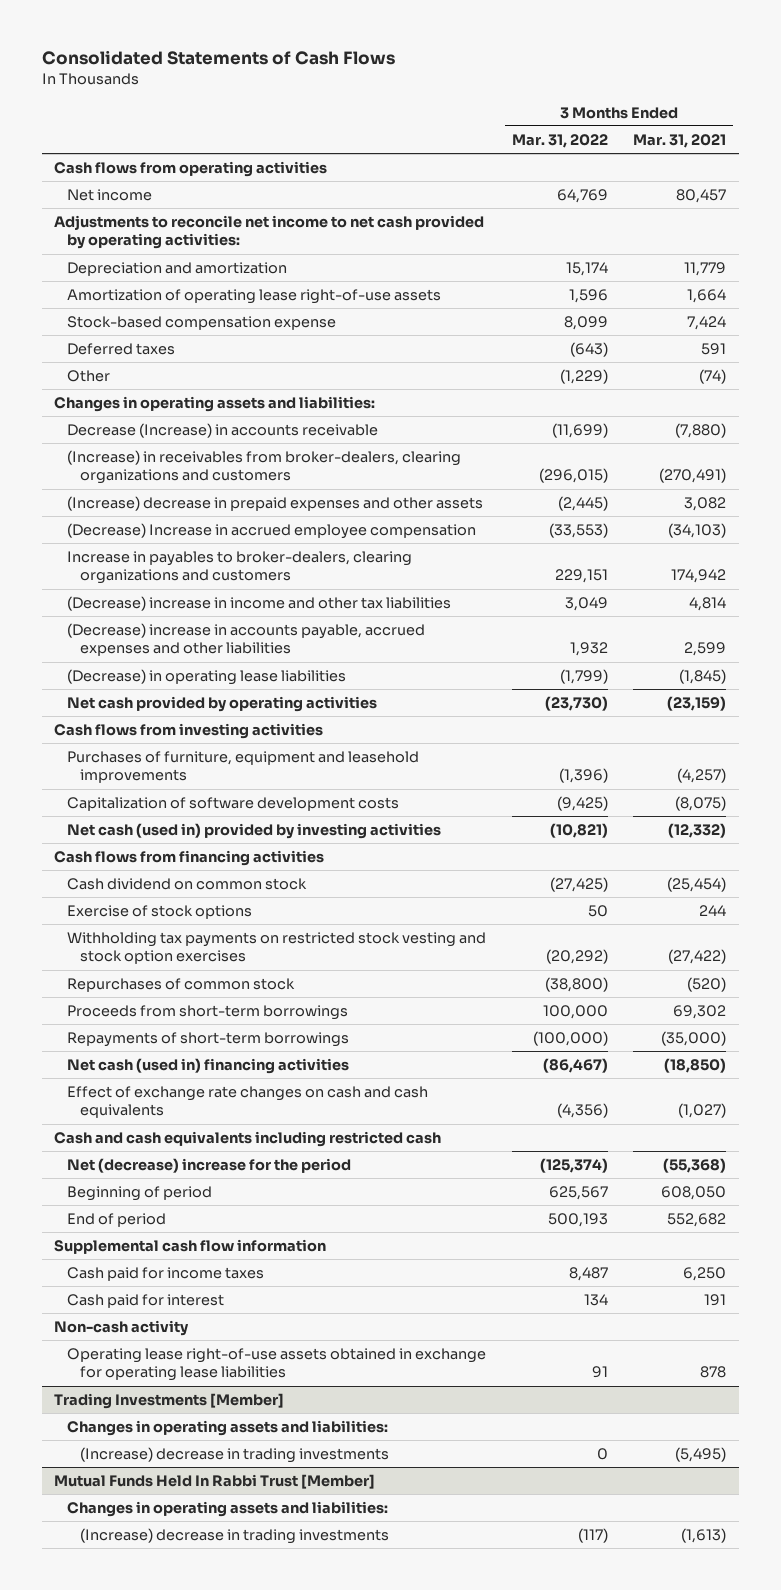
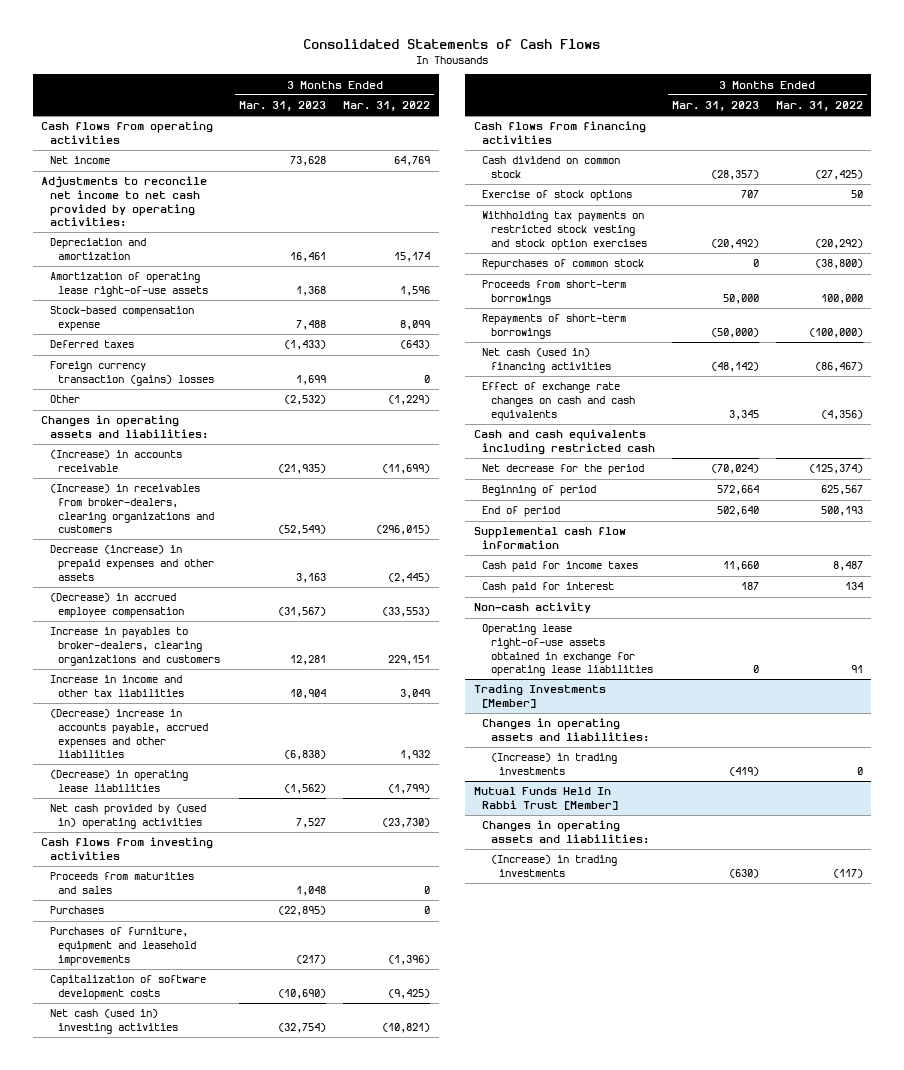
- | 3 Months Ended Mar. 31, 2022 | 3 Months Ended Mar. 31, 2021
+ | 3 Months Ended Mar. 31, 2023 | 3 Months Ended Mar. 31, 2022
+ Foreign currency transaction (gains) losses | 1,699 | 0
- Decrease (Increase) in accounts receivable | (11,699) | (7,880)
+ (Increase) in accounts receivable | (21,935) | (11,699)
- (Increase) decrease in prepaid expenses and other assets | (2,445) | 3,082
- (Decrease) Increase in accrued employee compensation | (33,553) | (34,103)
+ Decrease (increase) in prepaid expenses and other assets | 3,163 | (2,445)
+ (Decrease) in accrued employee compensation | (31,567) | (33,553)
- (Decrease) increase in income and other tax liabilities | 3,049 | 4,814
+ Increase in income and other tax liabilities | 10,904 | 3,049
- Net cash provided by operating activities | (23,730) | (23,159)
+ Net cash provided by (used in) operating activities | 7,527 | (23,730)
+ Proceeds from maturities and sales | 1,048 | 0
+ Purchases | (22,895) | 0
- Net cash (used in) provided by investing activities | (10,821) | (12,332)
+ Net cash (used in) investing activities | (32,754) | (10,821)
- Net (decrease) increase for the period | (125,374) | (55,368)
+ Net decrease for the period | (70,024) | (125,374)
@ Trading Investments [Member]
- (Increase) decrease in trading investments | 0 | (5,495)
+ (Increase) in trading investments | (419) | 0
@ Mutual Funds Held In Rabbi Trust [Member]
- (Increase) decrease in trading investments | (117) | (1,613)
+ (Increase) in trading investments | (630) | (117)

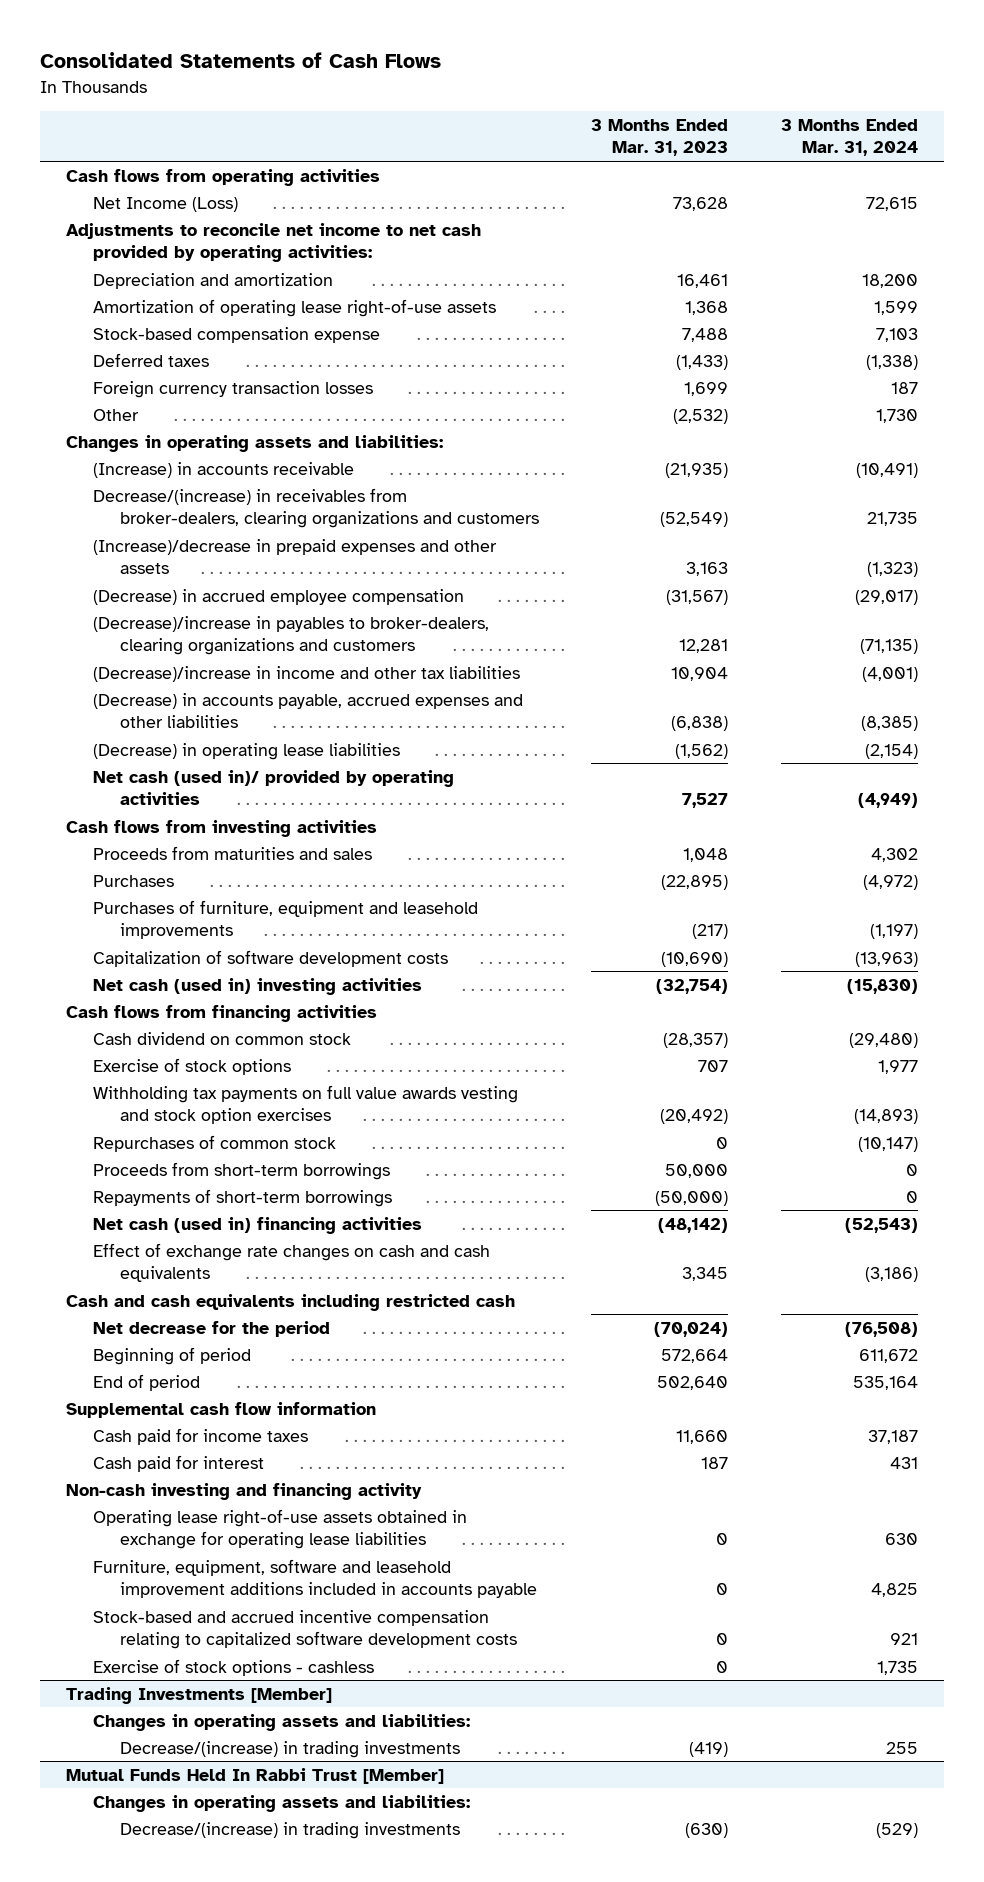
- | 3 Months Ended Mar. 31, 2023 | 3 Months Ended Mar. 31, 2022
+ | 3 Months Ended Mar. 31, 2023 | 3 Months Ended Mar. 31, 2024
- Net income | 73,628 | 64,769
+ Net Income (Loss) | 73,628 | 72,615
- Foreign currency transaction (gains) losses | 1,699 | 0
+ Foreign currency transaction losses | 1,699 | 187
- (Increase) in receivables from broker-dealers, clearing organizations and customers | (52,549) | (296,015)
- Decrease (increase) in prepaid expenses and other assets | 3,163 | (2,445)
+ Decrease/(increase) in receivables from broker-dealers, clearing organizations and customers | (52,549) | 21,735
+ (Increase)/decrease in prepaid expenses and other assets | 3,163 | (1,323)
- Increase in payables to broker-dealers, clearing organizations and customers | 12,281 | 229,151
- Increase in income and other tax liabilities | 10,904 | 3,049
- (Decrease) increase in accounts payable, accrued expenses and other liabilities | (6,838) | 1,932
+ (Decrease)/increase in payables to broker-dealers, clearing organizations and customers | 12,281 | (71,135)
+ (Decrease)/increase in income and other tax liabilities | 10,904 | (4,001)
+ (Decrease) in accounts payable, accrued expenses and other liabilities | (6,838) | (8,385)
- Net cash provided by (used in) operating activities | 7,527 | (23,730)
+ Net cash (used in)/ provided by operating activities | 7,527 | (4,949)
- Withholding tax payments on restricted stock vesting and stock option exercises | (20,492) | (20,292)
+ Withholding tax payments on full value awards vesting and stock option exercises | (20,492) | (14,893)
- Non-cash activity
+ Non-cash investing and financing activity
+ Furniture, equipment, software and leasehold improvement additions included in accounts payable | 0 | 4,825
+ Stock-based and accrued incentive compensation relating to capitalized software development costs | 0 | 921
+ Exercise of stock options - cashless | 0 | 1,735
@ Trading Investments [Member]
- (Increase) in trading investments | (419) | 0
+ Decrease/(increase) in trading investments | (419) | 255
@ Mutual Funds Held In Rabbi Trust [Member]
- (Increase) in trading investments | (630) | (117)
+ Decrease/(increase) in trading investments | (630) | (529)

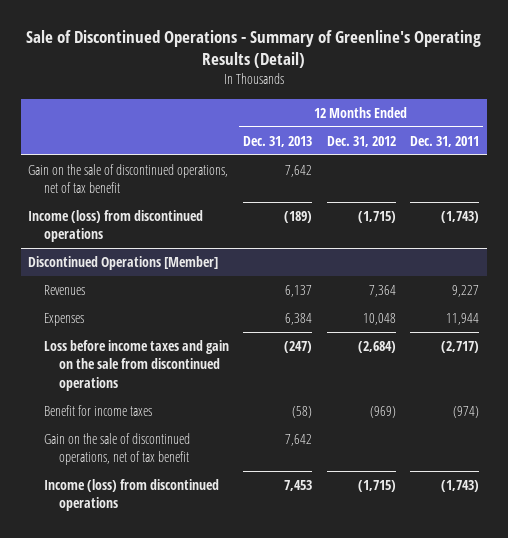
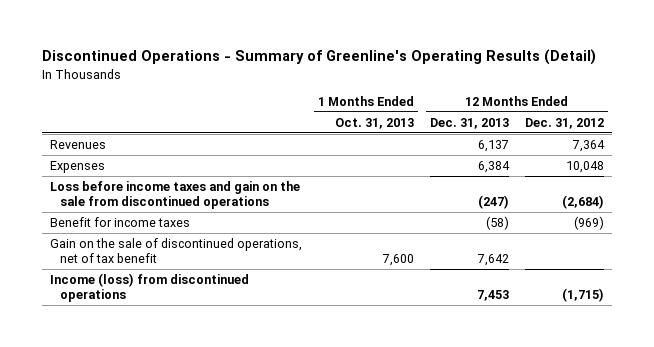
- Sale of Discontinued Operations - Summary of Greenline's Operating Results (Detail)
+ Discontinued Operations - Summary of Greenline's Operating Results (Detail)
- | 12 Months Ended Dec. 31, 2013 | 12 Months Ended Dec. 31, 2012 | 12 Months Ended Dec. 31, 2011
+ | 1 Months Ended Oct. 31, 2013 | 12 Months Ended Dec. 31, 2013 | 12 Months Ended Dec. 31, 2012
- Gain on the sale of discontinued operations, net of tax benefit | 7,642 | |
- Income (loss) from discontinued operations | (189) | (1,715) | (1,743)
- Discontinued Operations [Member]

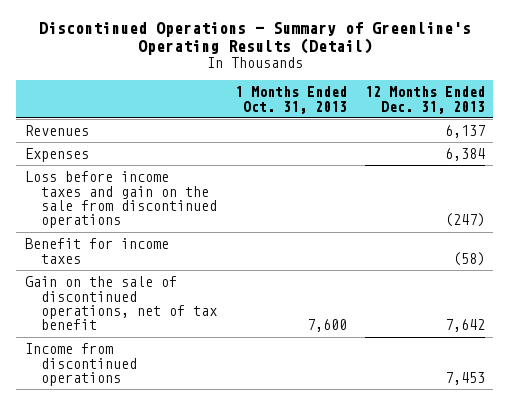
- | 1 Months Ended Oct. 31, 2013 | 12 Months Ended Dec. 31, 2013 | 12 Months Ended Dec. 31, 2012
+ | 1 Months Ended Oct. 31, 2013 | 12 Months Ended Dec. 31, 2013
- Income (loss) from discontinued operations | | 7,453 | (1,715)
+ Income from discontinued operations | | 7,453

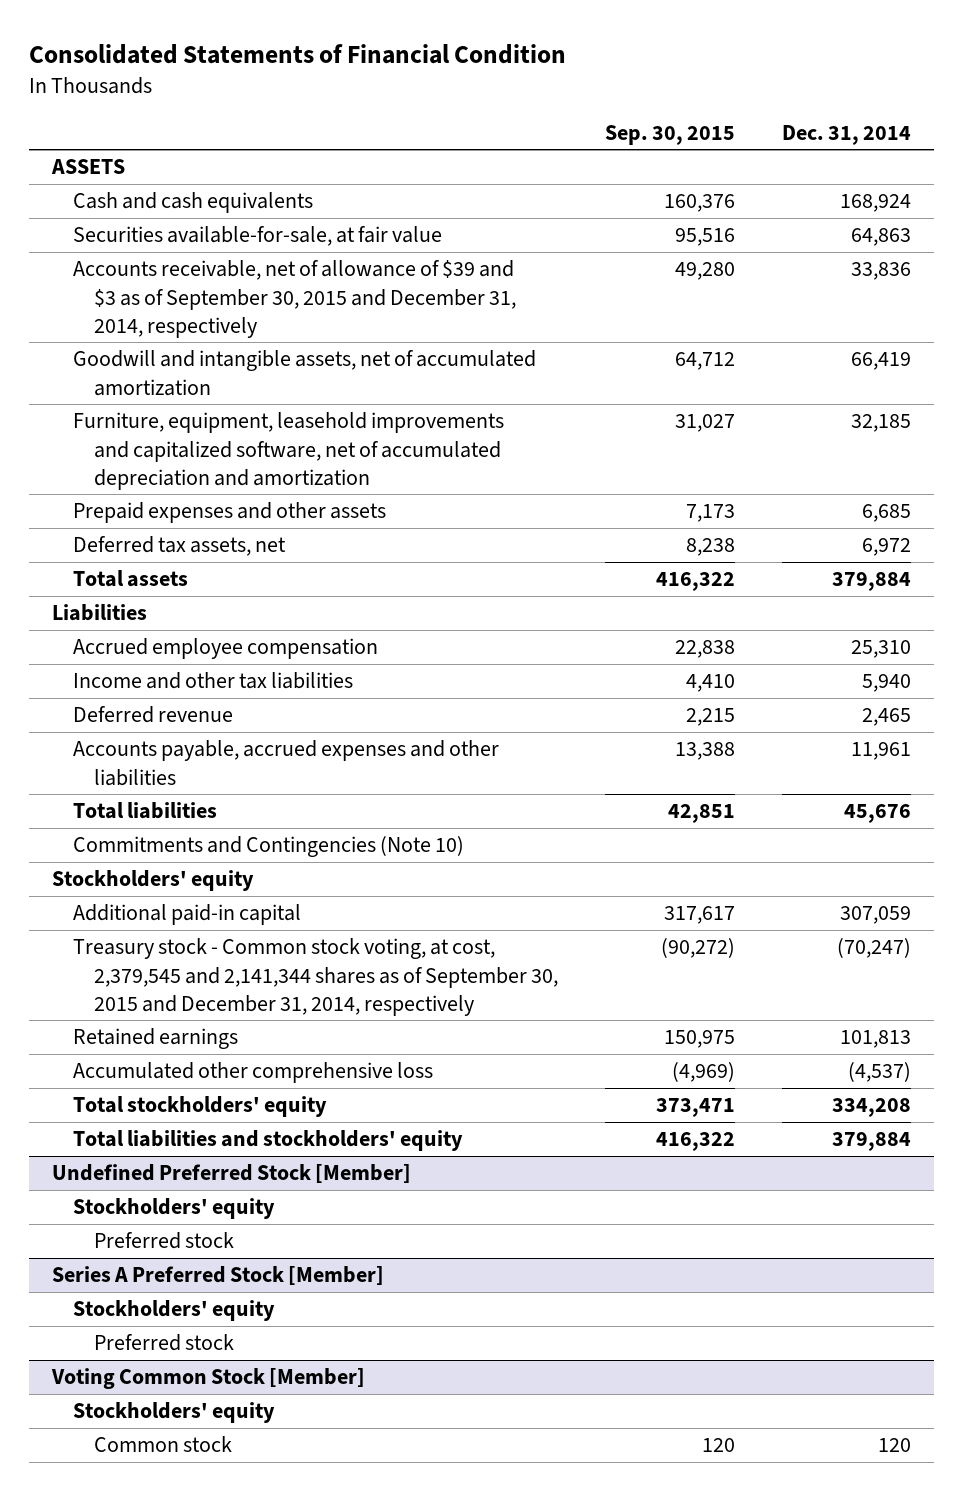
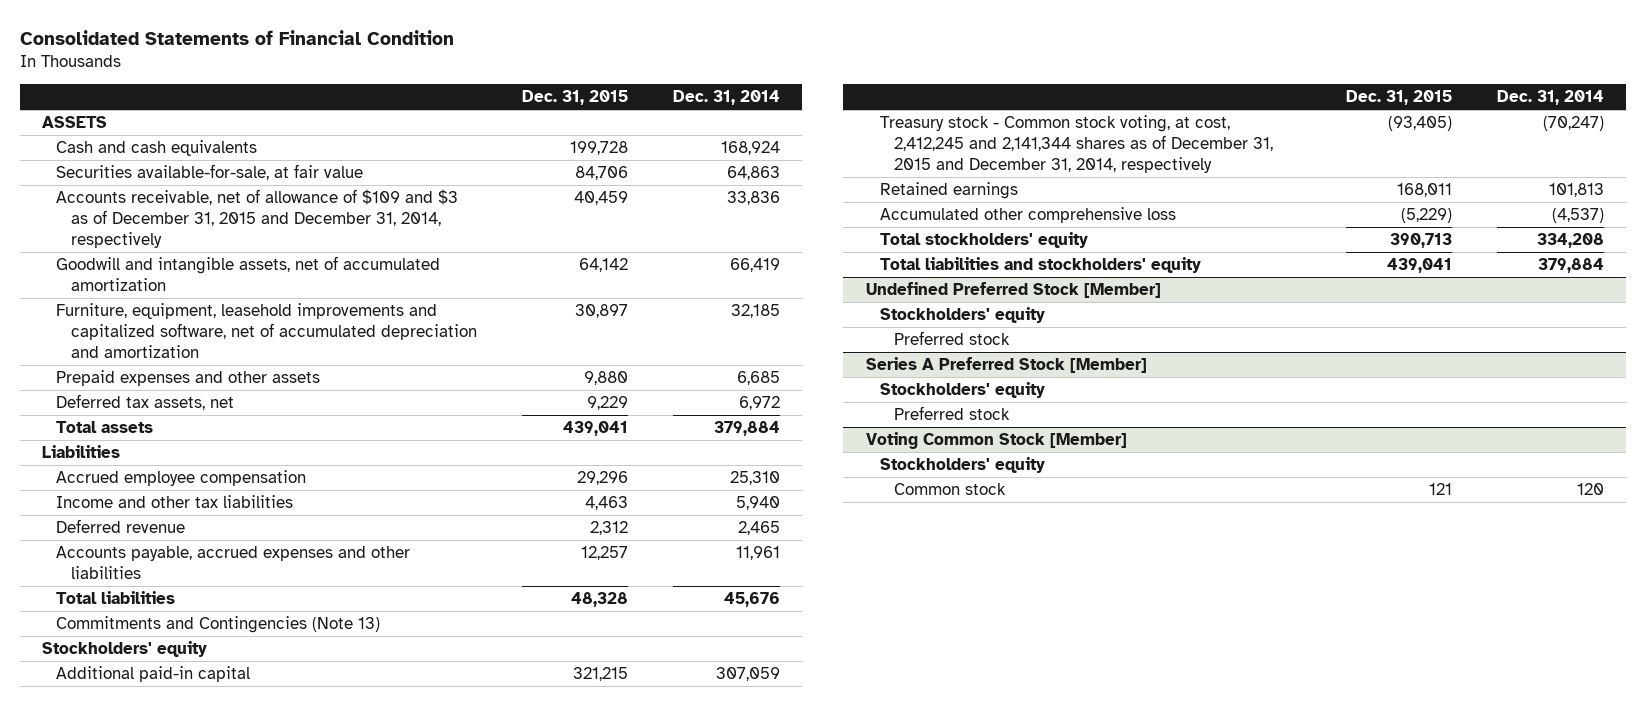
- | Sep. 30, 2015 | Dec. 31, 2014
+ | Dec. 31, 2015 | Dec. 31, 2014
- Accounts receivable, net of allowance of $39 and $3 as of September 30, 2015 and December 31, 2014, respectively | 49,280 | 33,836
+ Accounts receivable, net of allowance of $109 and $3 as of December 31, 2015 and December 31, 2014, respectively | 40,459 | 33,836
- Commitments and Contingencies (Note 10)
+ Commitments and Contingencies (Note 13)
- Treasury stock - Common stock voting, at cost, 2,379,545 and 2,141,344 shares as of September 30, 2015 and December 31, 2014, respectively | (90,272) | (70,247)
+ Treasury stock - Common stock voting, at cost, 2,412,245 and 2,141,344 shares as of December 31, 2015 and December 31, 2014, respectively | (93,405) | (70,247)

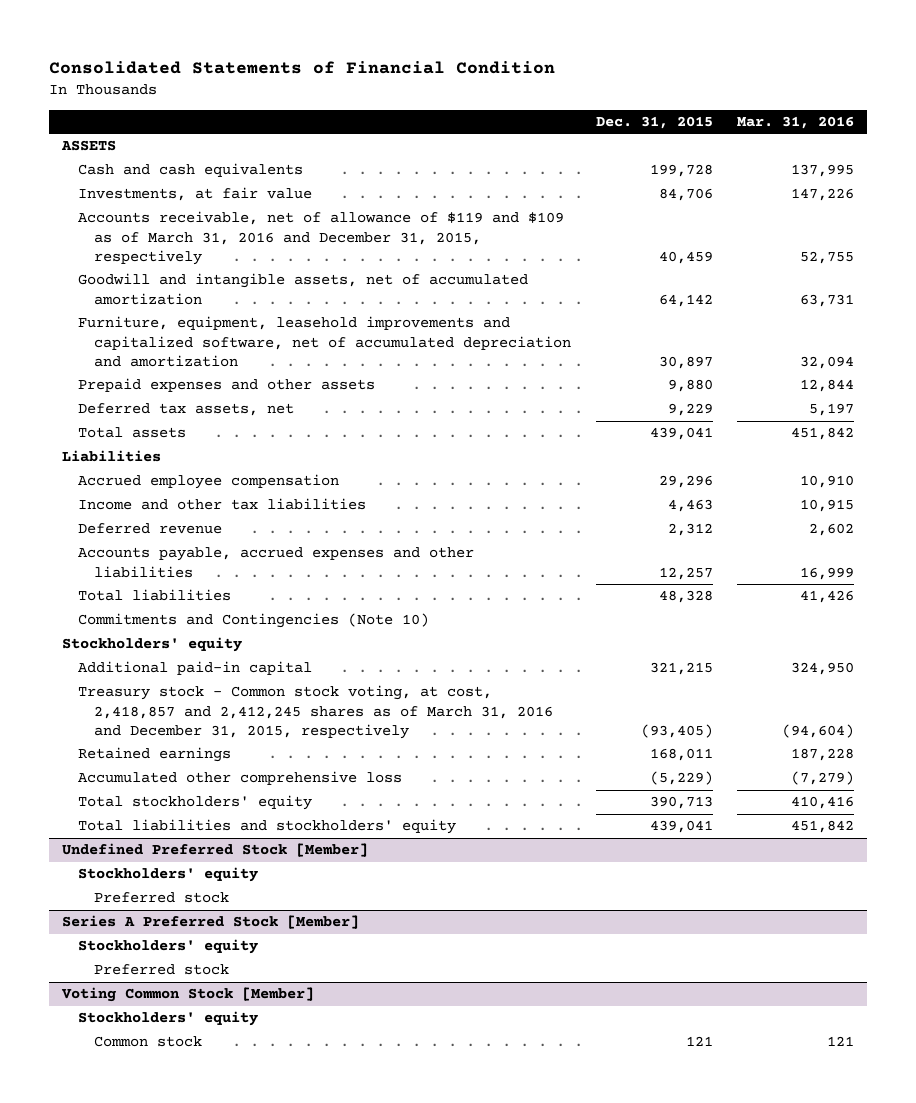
- | Dec. 31, 2015 | Dec. 31, 2014
+ | Dec. 31, 2015 | Mar. 31, 2016
- Securities available-for-sale, at fair value | 84,706 | 64,863
- Accounts receivable, net of allowance of $109 and $3 as of December 31, 2015 and December 31, 2014, respectively | 40,459 | 33,836
+ Investments, at fair value | 84,706 | 147,226
+ Accounts receivable, net of allowance of $119 and $109 as of March 31, 2016 and December 31, 2015, respectively | 40,459 | 52,755
- Commitments and Contingencies (Note 13)
+ Commitments and Contingencies (Note 10)
- Treasury stock - Common stock voting, at cost, 2,412,245 and 2,141,344 shares as of December 31, 2015 and December 31, 2014, respectively | (93,405) | (70,247)
+ Treasury stock - Common stock voting, at cost, 2,418,857 and 2,412,245 shares as of March 31, 2016 and December 31, 2015, respectively | (93,405) | (94,604)

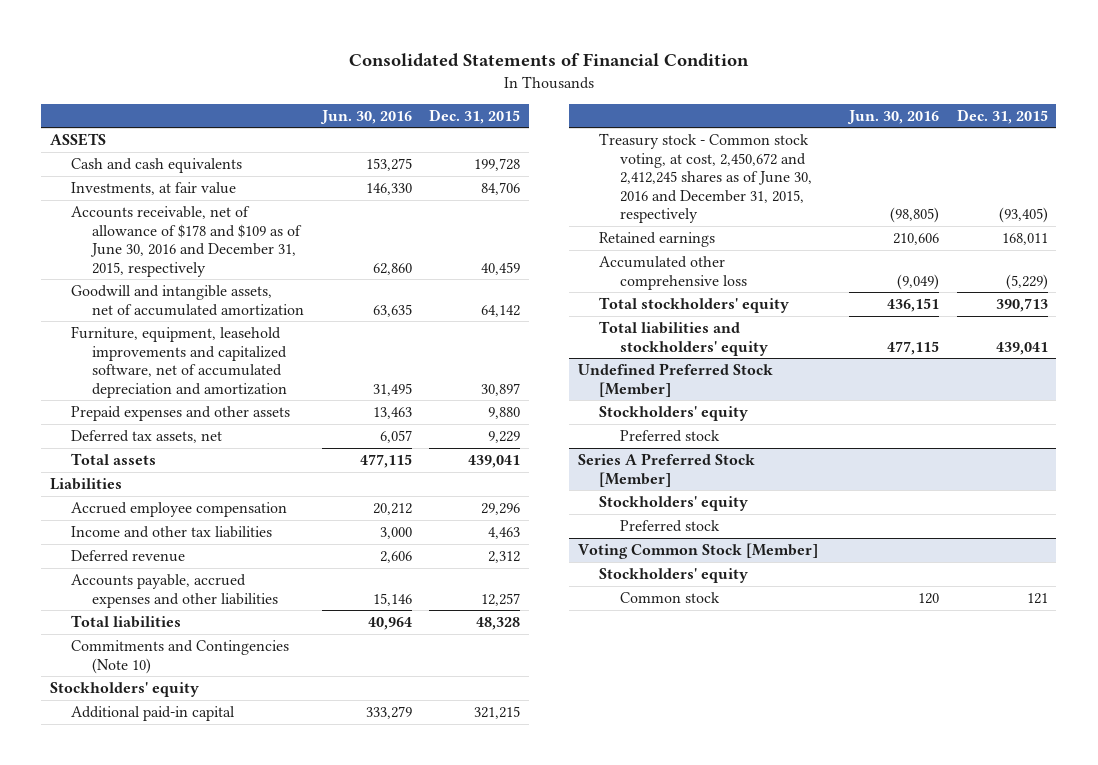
- | Dec. 31, 2015 | Mar. 31, 2016
+ | Jun. 30, 2016 | Dec. 31, 2015
- Accounts receivable, net of allowance of $119 and $109 as of March 31, 2016 and December 31, 2015, respectively | 40,459 | 52,755
+ Accounts receivable, net of allowance of $178 and $109 as of June 30, 2016 and December 31, 2015, respectively | 62,860 | 40,459
- Treasury stock - Common stock voting, at cost, 2,418,857 and 2,412,245 shares as of March 31, 2016 and December 31, 2015, respectively | (93,405) | (94,604)
+ Treasury stock - Common stock voting, at cost, 2,450,672 and 2,412,245 shares as of June 30, 2016 and December 31, 2015, respectively | (98,805) | (93,405)

